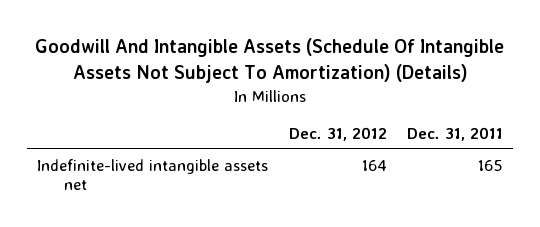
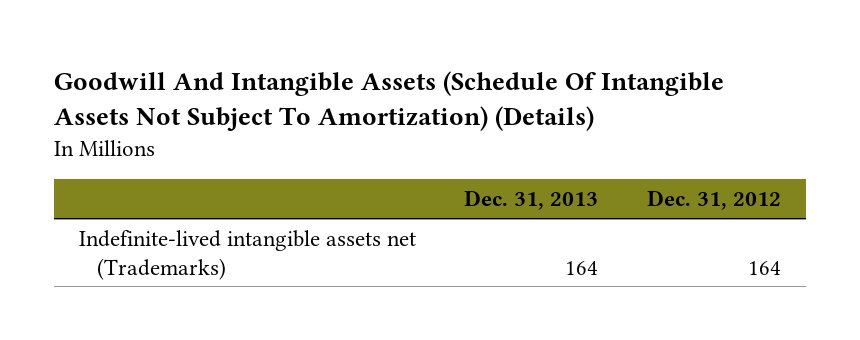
- | Dec. 31, 2012 | Dec. 31, 2011
+ | Dec. 31, 2013 | Dec. 31, 2012
- Indefinite-lived intangible assets net | 164 | 165
+ Indefinite-lived intangible assets net (Trademarks) | 164 | 164

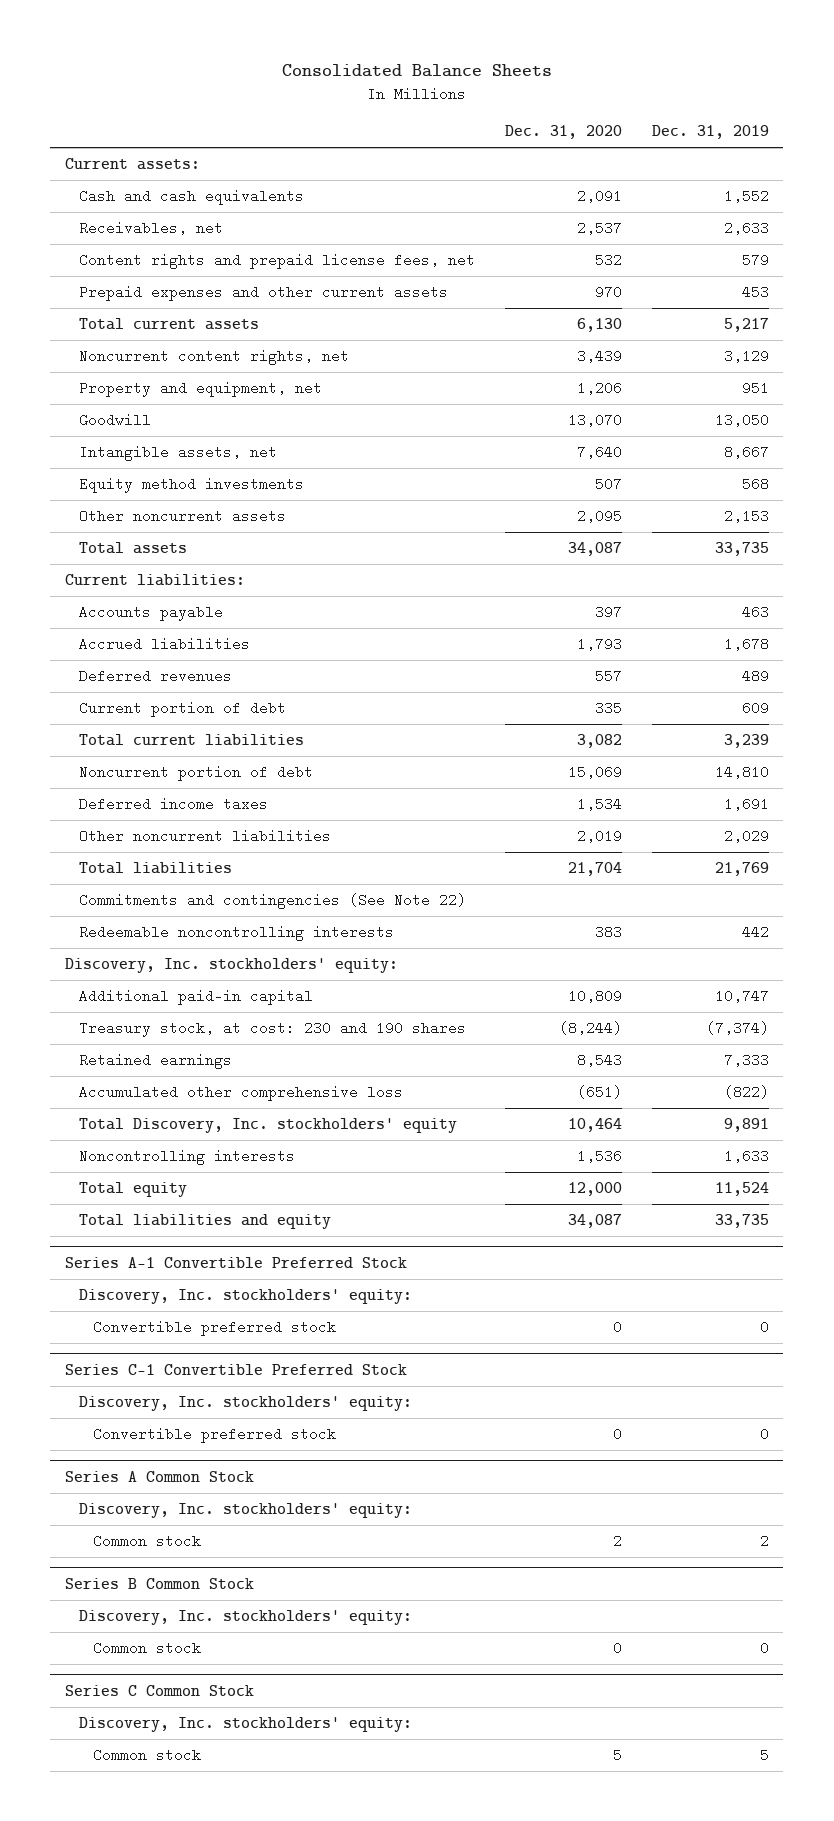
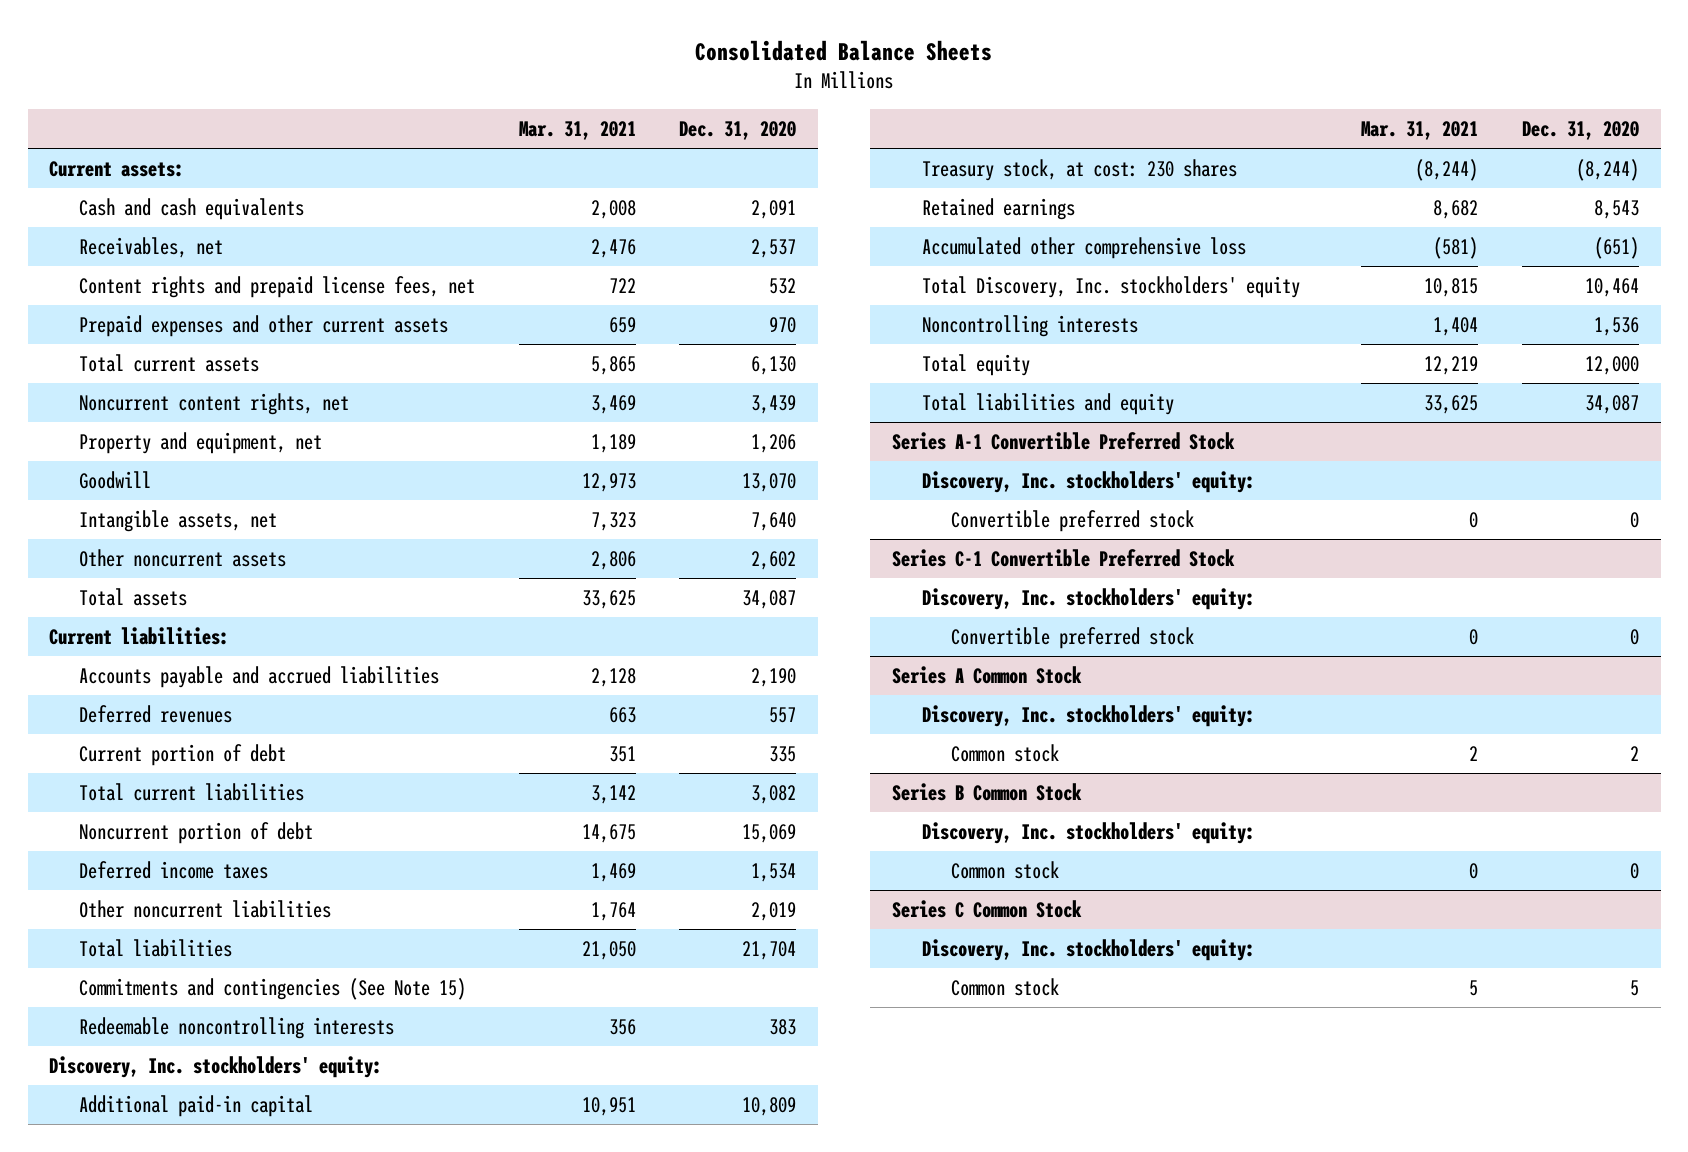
- | Dec. 31, 2020 | Dec. 31, 2019
+ | Mar. 31, 2021 | Dec. 31, 2020
- Equity method investments | 507 | 568
- Other noncurrent assets | 2,095 | 2,153
+ Other noncurrent assets | 2,806 | 2,602
- Accounts payable | 397 | 463
- Accrued liabilities | 1,793 | 1,678
+ Accounts payable and accrued liabilities | 2,128 | 2,190
- Commitments and contingencies (See Note 22)
+ Commitments and contingencies (See Note 15)
- Treasury stock, at cost: 230 and 190 shares | (8,244) | (7,374)
+ Treasury stock, at cost: 230 shares | (8,244) | (8,244)

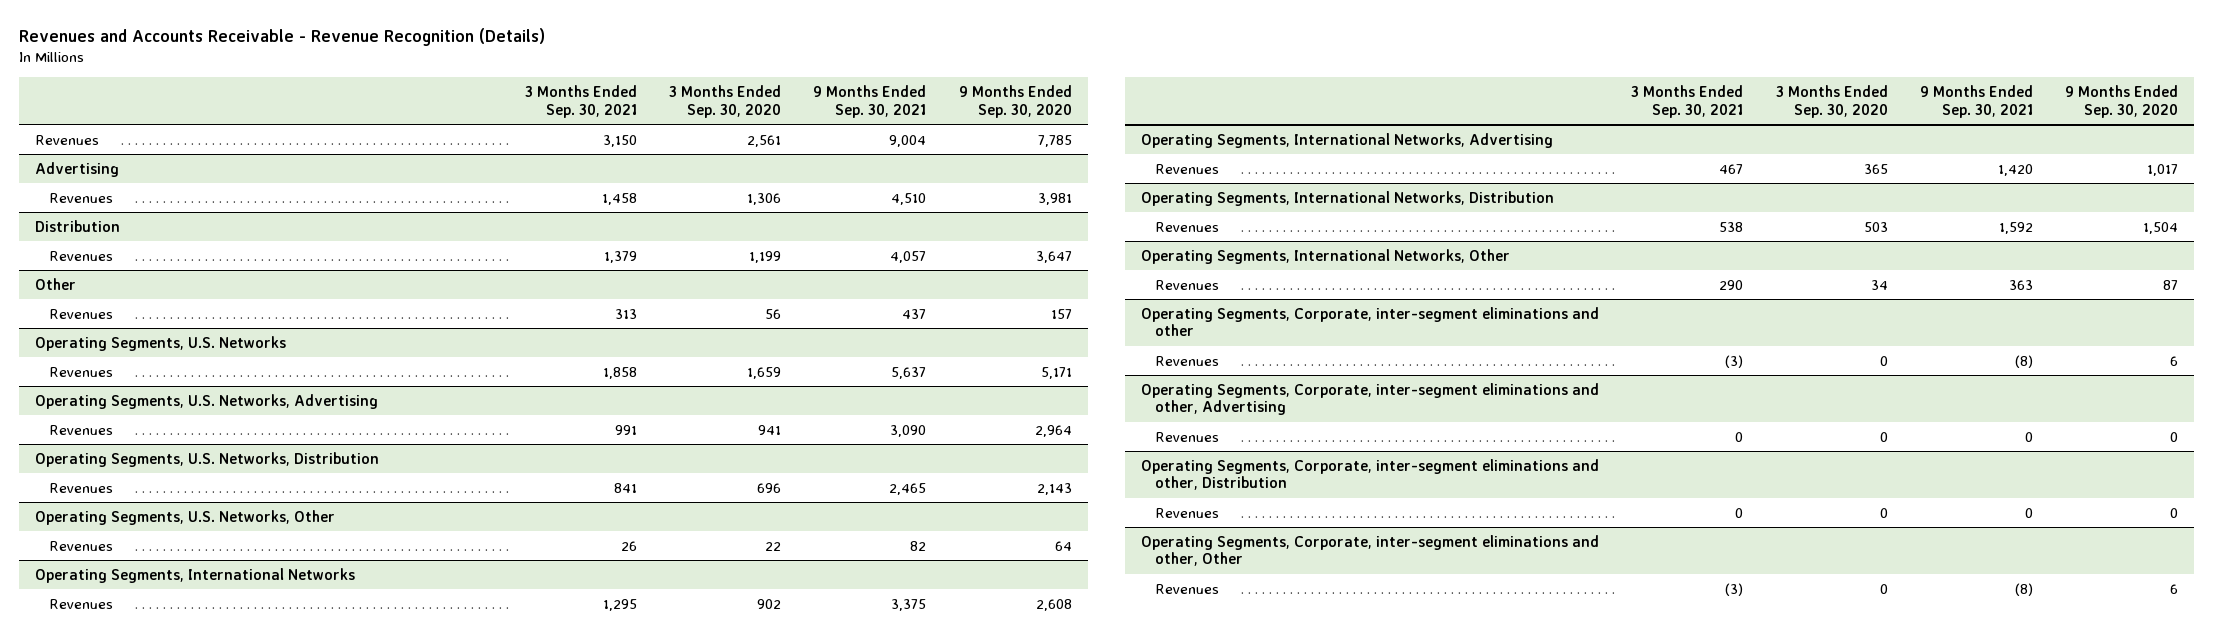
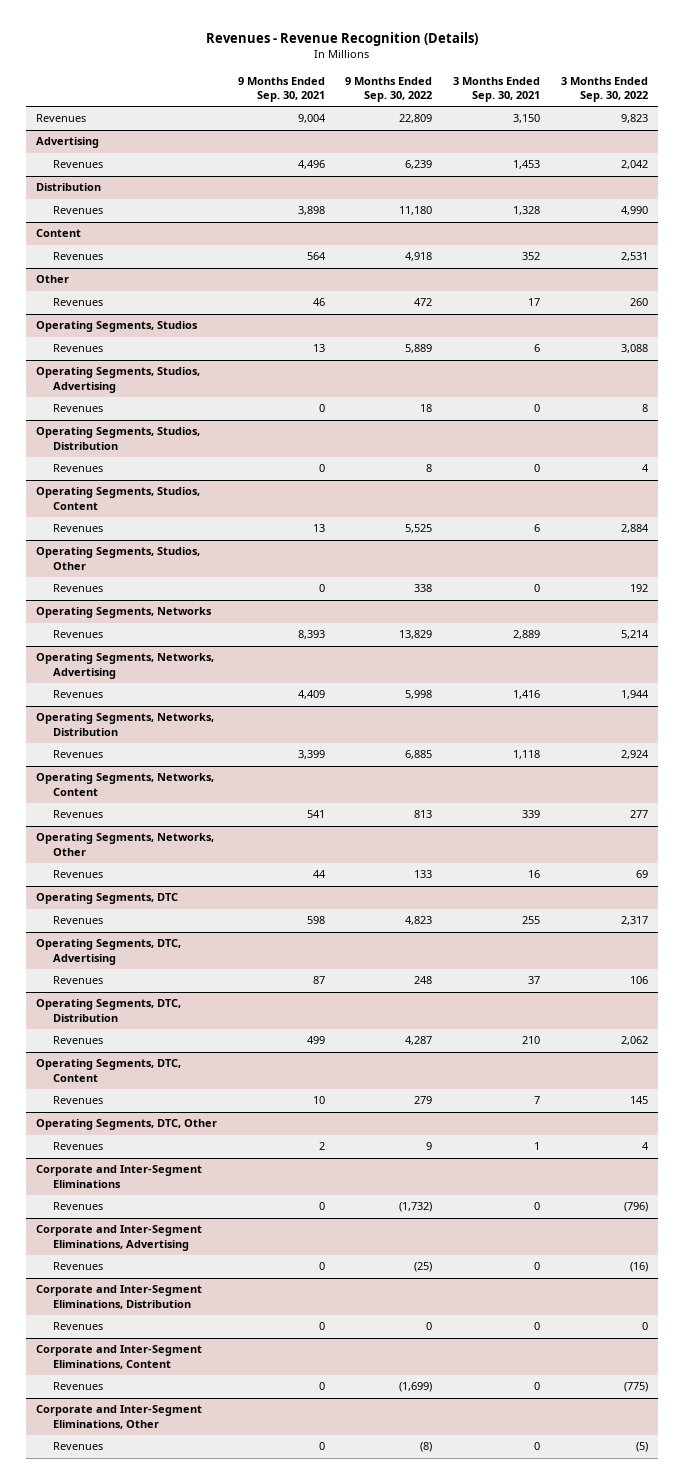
- Revenues and Accounts Receivable - Revenue Recognition (Details)
+ Revenues - Revenue Recognition (Details)
- | 3 Months Ended Sep. 30, 2021 | 3 Months Ended Sep. 30, 2020 | 9 Months Ended Sep. 30, 2021 | 9 Months Ended Sep. 30, 2020
+ | 9 Months Ended Sep. 30, 2021 | 9 Months Ended Sep. 30, 2022 | 3 Months Ended Sep. 30, 2021 | 3 Months Ended Sep. 30, 2022
@ Advertising
- Revenues | 1,458 | 1,306 | 4,510 | 3,981
+ Revenues | 4,496 | 6,239 | 1,453 | 2,042
@ Distribution
- Revenues | 1,379 | 1,199 | 4,057 | 3,647
+ Revenues | 3,898 | 11,180 | 1,328 | 4,990
+ Content
+ Revenues | 564 | 4,918 | 352 | 2,531
@ Other
- Revenues | 313 | 56 | 437 | 157
- Operating Segments, U.S. Networks
- Revenues | 1,858 | 1,659 | 5,637 | 5,171
- Operating Segments, U.S. Networks, Advertising
- Revenues | 991 | 941 | 3,090 | 2,964
- Operating Segments, U.S. Networks, Distribution
- Revenues | 841 | 696 | 2,465 | 2,143
- Operating Segments, U.S. Networks, Other
- Revenues | 26 | 22 | 82 | 64
- Operating Segments, International Networks
- Revenues | 1,295 | 902 | 3,375 | 2,608
- Operating Segments, International Networks, Advertising
- Revenues | 467 | 365 | 1,420 | 1,017
- Operating Segments, International Networks, Distribution
- Revenues | 538 | 503 | 1,592 | 1,504
- Operating Segments, International Networks, Other
- Revenues | 290 | 34 | 363 | 87
- Operating Segments, Corporate, inter-segment eliminations and other
- Revenues | (3) | 0 | (8) | 6
- Operating Segments, Corporate, inter-segment eliminations and other, Advertising
@ Other
+ Revenues | 46 | 472 | 17 | 260
+ Operating Segments, Studios
+ Revenues | 13 | 5,889 | 6 | 3,088
+ Operating Segments, Studios, Advertising
- Operating Segments, Corporate, inter-segment eliminations and other, Distribution
+ Operating Segments, Studios, Distribution
- Operating Segments, Corporate, inter-segment eliminations and other, Other
- Revenues | (3) | 0 | (8) | 6
+ Operating Segments, Studios, Content
+ Revenues | 13 | 5,525 | 6 | 2,884
+ Operating Segments, Studios, Other
+ Revenues | 0 | 338 | 0 | 192
+ Operating Segments, Networks
+ Revenues | 8,393 | 13,829 | 2,889 | 5,214
+ Operating Segments, Networks, Advertising
+ Revenues | 4,409 | 5,998 | 1,416 | 1,944
+ Operating Segments, Networks, Distribution
+ Revenues | 3,399 | 6,885 | 1,118 | 2,924
+ Operating Segments, Networks, Content
+ Revenues | 541 | 813 | 339 | 277
+ Operating Segments, Networks, Other
+ Revenues | 44 | 133 | 16 | 69
+ Operating Segments, DTC
+ Revenues | 598 | 4,823 | 255 | 2,317
+ Operating Segments, DTC, Advertising
+ Revenues | 87 | 248 | 37 | 106
+ Operating Segments, DTC, Distribution
+ Revenues | 499 | 4,287 | 210 | 2,062
+ Operating Segments, DTC, Content
+ Revenues | 10 | 279 | 7 | 145
+ Operating Segments, DTC, Other
+ Revenues | 2 | 9 | 1 | 4
+ Corporate and Inter-Segment Eliminations
+ Revenues | 0 | (1,732) | 0 | (796)
+ Corporate and Inter-Segment Eliminations, Advertising
+ Revenues | 0 | (25) | 0 | (16)
+ Corporate and Inter-Segment Eliminations, Distribution
+ Revenues | 0 | 0 | 0 | 0
+ Corporate and Inter-Segment Eliminations, Content
+ Revenues | 0 | (1,699) | 0 | (775)
+ Corporate and Inter-Segment Eliminations, Other
+ Revenues | 0 | (8) | 0 | (5)

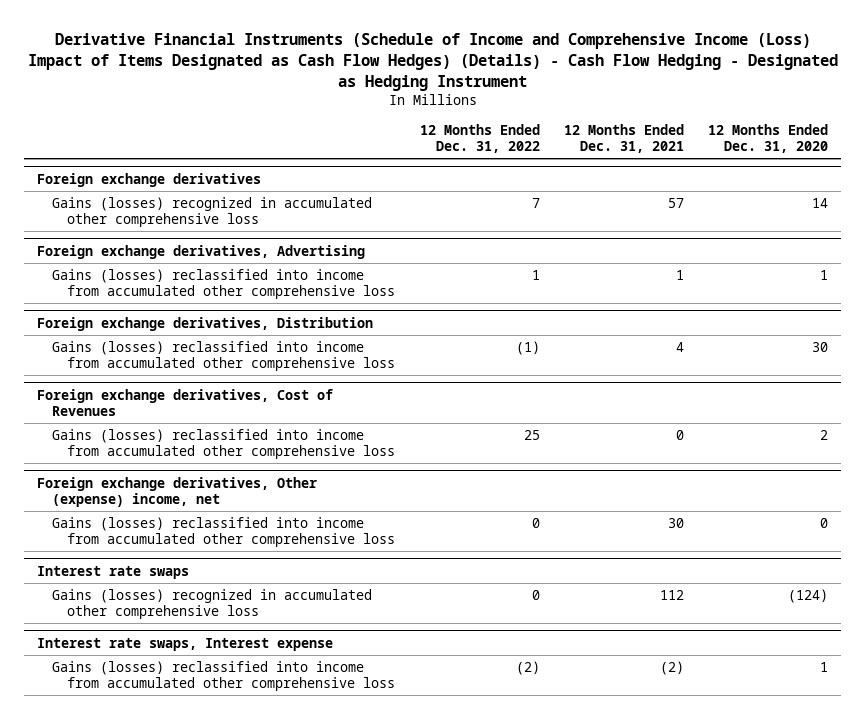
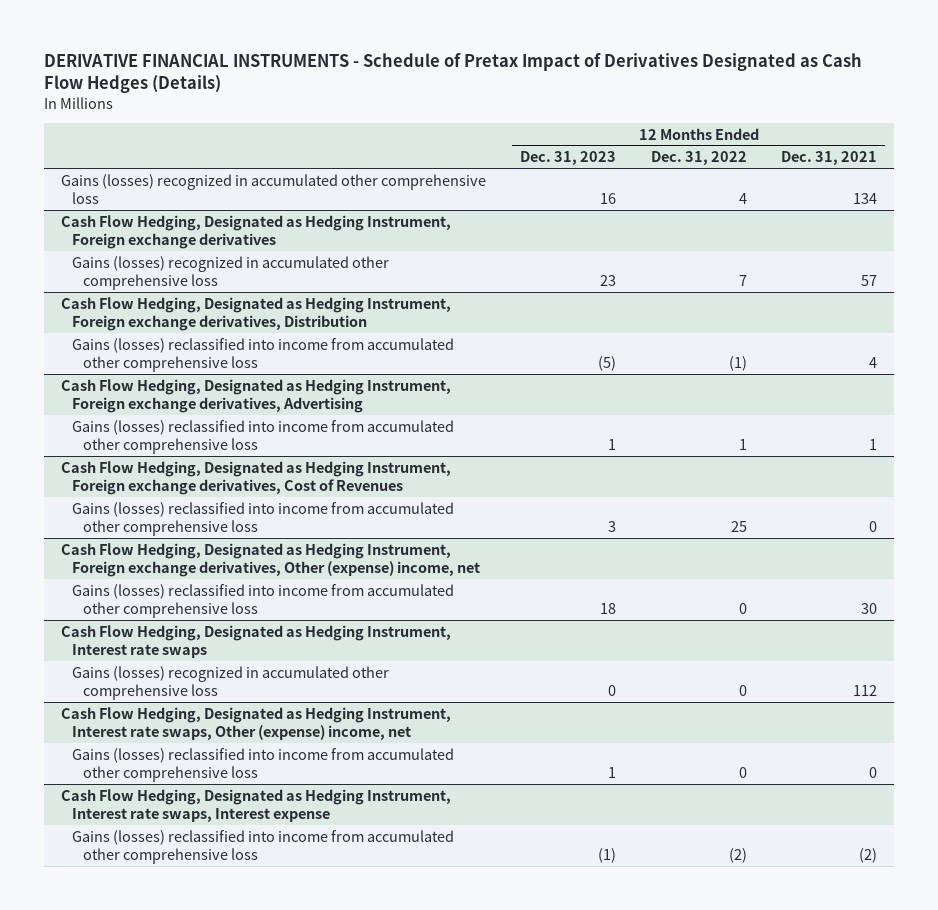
- Derivative Financial Instruments (Schedule of Income and Comprehensive Income (Loss) Impact of Items Designated as Cash Flow Hedges) (Details) - Cash Flow Hedging - Designated as Hedging Instrument
+ DERIVATIVE FINANCIAL INSTRUMENTS - Schedule of Pretax Impact of Derivatives Designated as Cash Flow Hedges (Details)
- | 12 Months Ended Dec. 31, 2022 | 12 Months Ended Dec. 31, 2021 | 12 Months Ended Dec. 31, 2020
+ | 12 Months Ended Dec. 31, 2023 | 12 Months Ended Dec. 31, 2022 | 12 Months Ended Dec. 31, 2021
- Foreign exchange derivatives
+ Gains (losses) recognized in accumulated other comprehensive loss | 16 | 4 | 134
+ Cash Flow Hedging, Designated as Hedging Instrument, Foreign exchange derivatives
- Foreign exchange derivatives, Advertising
- Gains (losses) reclassified into income from accumulated other comprehensive loss | 1 | 1 | 1
- Foreign exchange derivatives, Distribution
+ Cash Flow Hedging, Designated as Hedging Instrument, Foreign exchange derivatives, Distribution
- Foreign exchange derivatives, Cost of Revenues
+ Cash Flow Hedging, Designated as Hedging Instrument, Foreign exchange derivatives, Advertising
+ Gains (losses) reclassified into income from accumulated other comprehensive loss | 1 | 1 | 1
+ Cash Flow Hedging, Designated as Hedging Instrument, Foreign exchange derivatives, Cost of Revenues
- Foreign exchange derivatives, Other (expense) income, net
+ Cash Flow Hedging, Designated as Hedging Instrument, Foreign exchange derivatives, Other (expense) income, net
- Interest rate swaps
+ Cash Flow Hedging, Designated as Hedging Instrument, Interest rate swaps
- Interest rate swaps, Interest expense
+ Cash Flow Hedging, Designated as Hedging Instrument, Interest rate swaps, Other (expense) income, net
+ Gains (losses) reclassified into income from accumulated other comprehensive loss | 1 | 0 | 0
+ Cash Flow Hedging, Designated as Hedging Instrument, Interest rate swaps, Interest expense

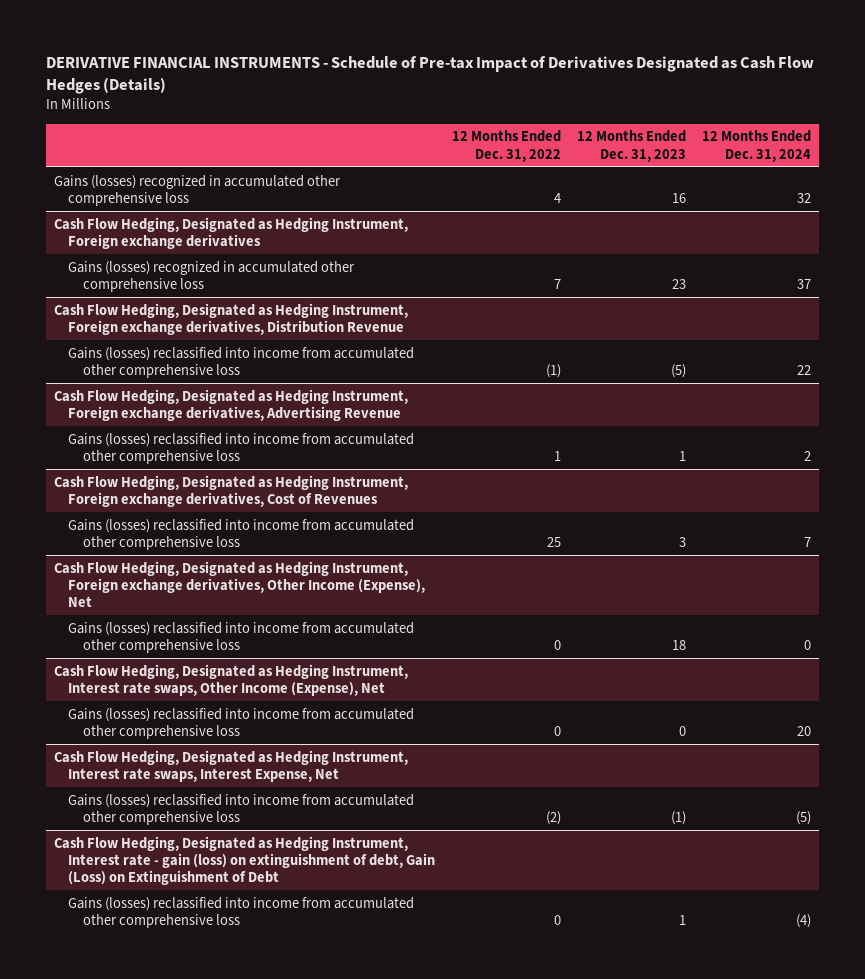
- DERIVATIVE FINANCIAL INSTRUMENTS - Schedule of Pretax Impact of Derivatives Designated as Cash Flow Hedges (Details)
+ DERIVATIVE FINANCIAL INSTRUMENTS - Schedule of Pre-tax Impact of Derivatives Designated as Cash Flow Hedges (Details)
- | 12 Months Ended Dec. 31, 2023 | 12 Months Ended Dec. 31, 2022 | 12 Months Ended Dec. 31, 2021
+ | 12 Months Ended Dec. 31, 2022 | 12 Months Ended Dec. 31, 2023 | 12 Months Ended Dec. 31, 2024
- Cash Flow Hedging, Designated as Hedging Instrument, Foreign exchange derivatives, Distribution
+ Cash Flow Hedging, Designated as Hedging Instrument, Foreign exchange derivatives, Distribution Revenue
- Cash Flow Hedging, Designated as Hedging Instrument, Foreign exchange derivatives, Advertising
+ Cash Flow Hedging, Designated as Hedging Instrument, Foreign exchange derivatives, Advertising Revenue
- Cash Flow Hedging, Designated as Hedging Instrument, Foreign exchange derivatives, Other (expense) income, net
+ Cash Flow Hedging, Designated as Hedging Instrument, Foreign exchange derivatives, Other Income (Expense), Net
- Cash Flow Hedging, Designated as Hedging Instrument, Interest rate swaps
- Gains (losses) recognized in accumulated other comprehensive loss | 0 | 0 | 112
- Cash Flow Hedging, Designated as Hedging Instrument, Interest rate swaps, Other (expense) income, net
- Gains (losses) reclassified into income from accumulated other comprehensive loss | 1 | 0 | 0
- Cash Flow Hedging, Designated as Hedging Instrument, Interest rate swaps, Interest expense
+ Cash Flow Hedging, Designated as Hedging Instrument, Interest rate swaps, Other Income (Expense), Net
+ Gains (losses) reclassified into income from accumulated other comprehensive loss | 0 | 0 | 20
+ Cash Flow Hedging, Designated as Hedging Instrument, Interest rate swaps, Interest Expense, Net
+ Cash Flow Hedging, Designated as Hedging Instrument, Interest rate - gain (loss) on extinguishment of debt, Gain (Loss) on Extinguishment of Debt
+ Gains (losses) reclassified into income from accumulated other comprehensive loss | 0 | 1 | (4)

